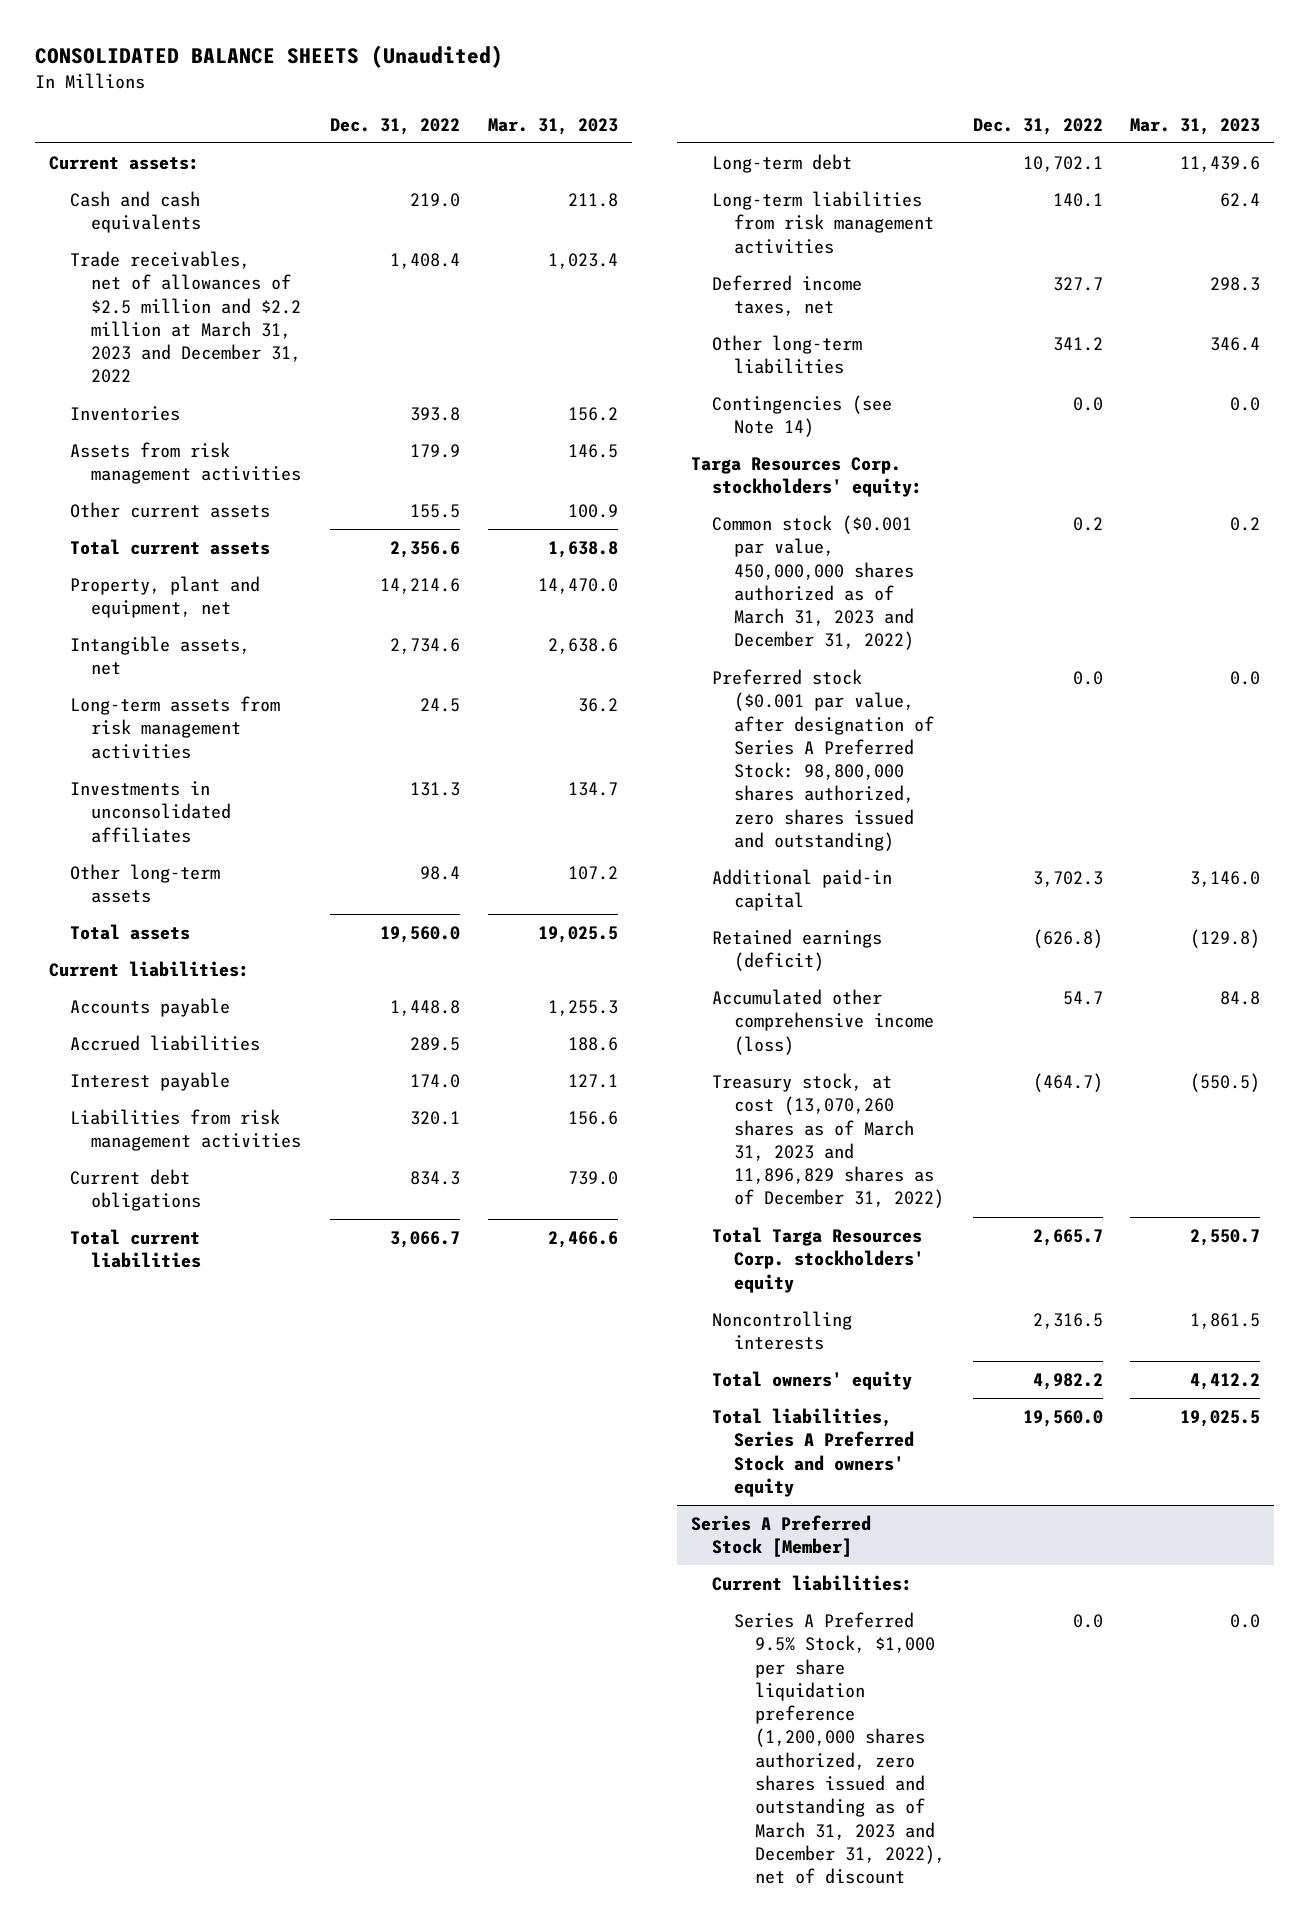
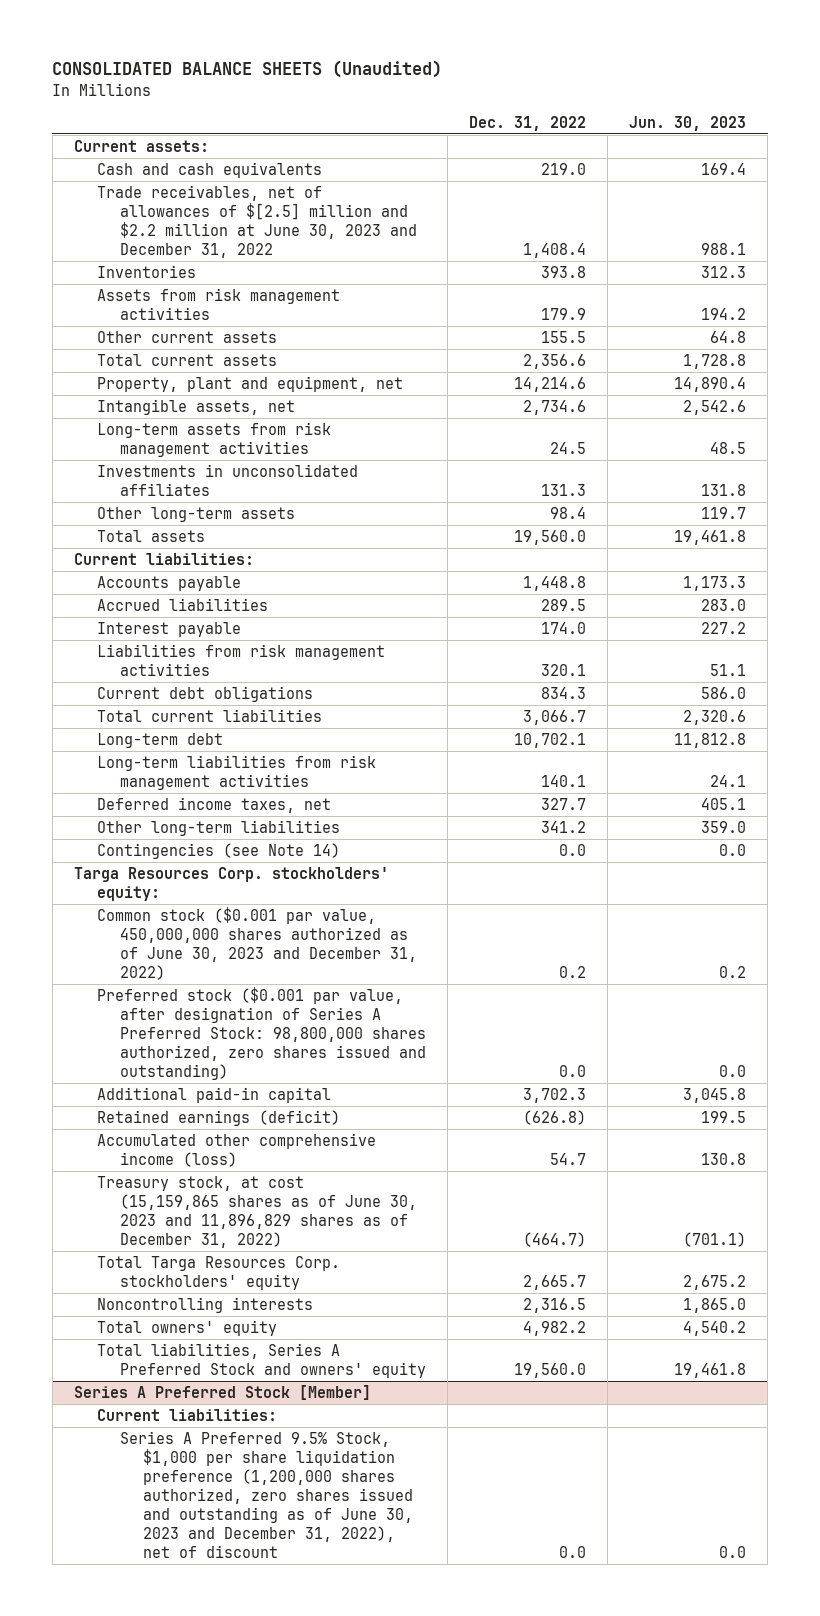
- | Dec. 31, 2022 | Mar. 31, 2023
+ | Dec. 31, 2022 | Jun. 30, 2023
- Trade receivables, net of allowances of $2.5 million and $2.2 million at March 31, 2023 and December 31, 2022 | 1,408.4 | 1,023.4
+ Trade receivables, net of allowances of $[2.5] million and $2.2 million at June 30, 2023 and December 31, 2022 | 1,408.4 | 988.1
- Common stock ($0.001 par value, 450,000,000 shares authorized as of March 31, 2023 and December 31, 2022) | 0.2 | 0.2
+ Common stock ($0.001 par value, 450,000,000 shares authorized as of June 30, 2023 and December 31, 2022) | 0.2 | 0.2
- Treasury stock, at cost (13,070,260 shares as of March 31, 2023 and 11,896,829 shares as of December 31, 2022) | (464.7) | (550.5)
+ Treasury stock, at cost (15,159,865 shares as of June 30, 2023 and 11,896,829 shares as of December 31, 2022) | (464.7) | (701.1)
@ Series A Preferred Stock [Member]
- Series A Preferred 9.5% Stock, $1,000 per share liquidation preference (1,200,000 shares authorized, zero shares issued and outstanding as of March 31, 2023 and December 31, 2022), net of discount | 0.0 | 0.0
+ Series A Preferred 9.5% Stock, $1,000 per share liquidation preference (1,200,000 shares authorized, zero shares issued and outstanding as of June 30, 2023 and December 31, 2022), net of discount | 0.0 | 0.0

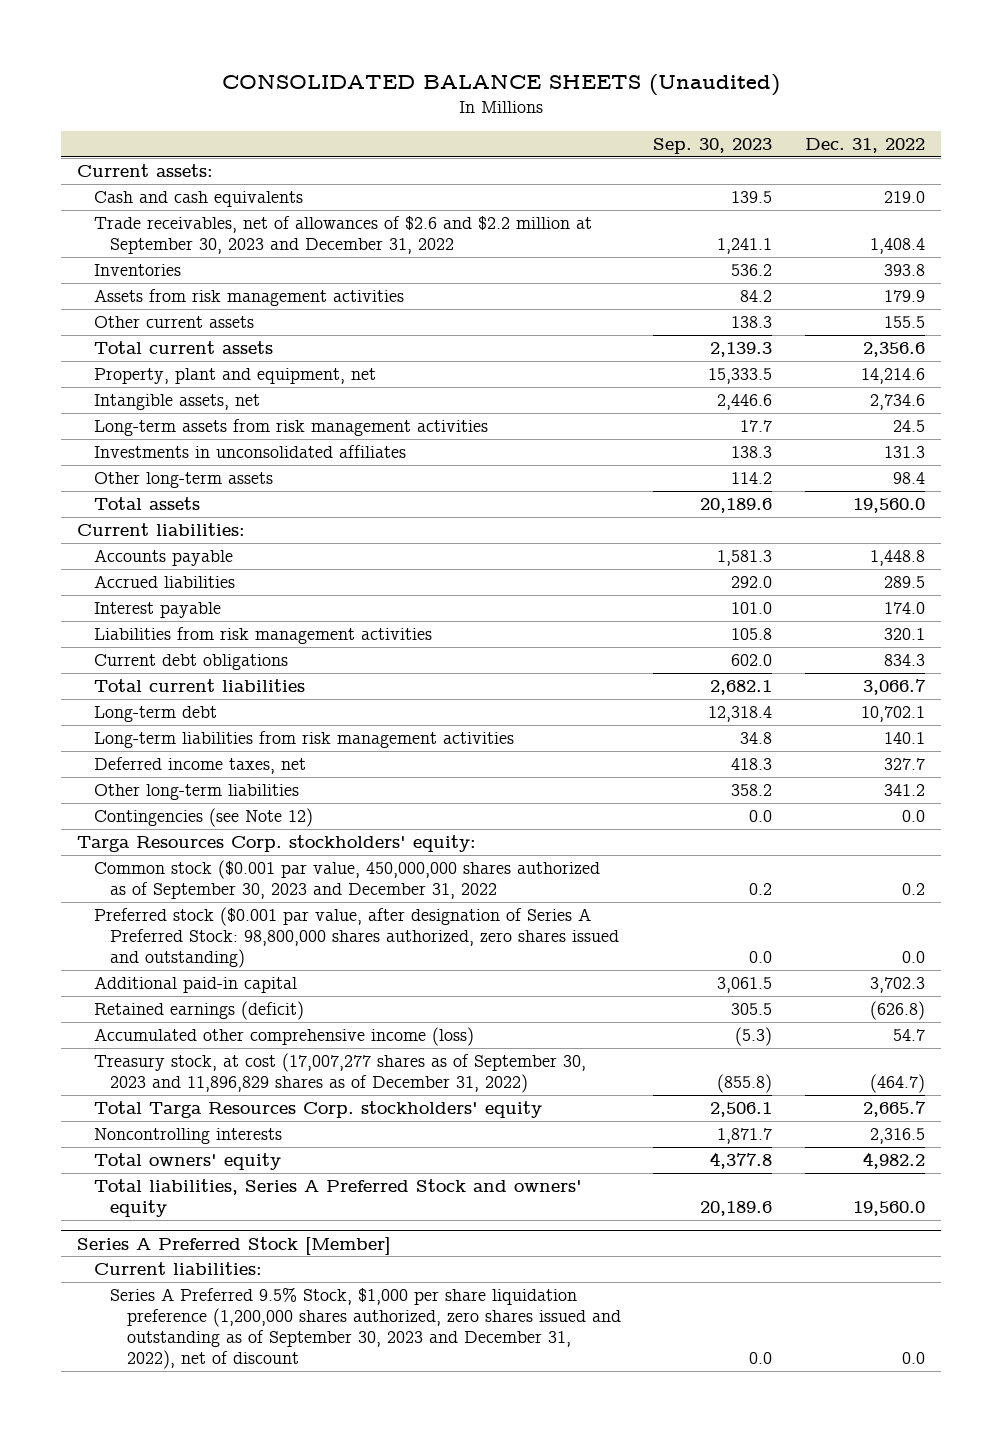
- | Dec. 31, 2022 | Jun. 30, 2023
+ | Sep. 30, 2023 | Dec. 31, 2022
- Trade receivables, net of allowances of $[2.5] million and $2.2 million at June 30, 2023 and December 31, 2022 | 1,408.4 | 988.1
+ Trade receivables, net of allowances of $2.6 and $2.2 million at September 30, 2023 and December 31, 2022 | 1,241.1 | 1,408.4
- Contingencies (see Note 14) | 0.0 | 0.0
+ Contingencies (see Note 12) | 0.0 | 0.0
- Common stock ($0.001 par value, 450,000,000 shares authorized as of June 30, 2023 and December 31, 2022) | 0.2 | 0.2
+ Common stock ($0.001 par value, 450,000,000 shares authorized as of September 30, 2023 and December 31, 2022 | 0.2 | 0.2
- Treasury stock, at cost (15,159,865 shares as of June 30, 2023 and 11,896,829 shares as of December 31, 2022) | (464.7) | (701.1)
+ Treasury stock, at cost (17,007,277 shares as of September 30, 2023 and 11,896,829 shares as of December 31, 2022) | (855.8) | (464.7)
@ Series A Preferred Stock [Member]
- Series A Preferred 9.5% Stock, $1,000 per share liquidation preference (1,200,000 shares authorized, zero shares issued and outstanding as of June 30, 2023 and December 31, 2022), net of discount | 0.0 | 0.0
+ Series A Preferred 9.5% Stock, $1,000 per share liquidation preference (1,200,000 shares authorized, zero shares issued and outstanding as of September 30, 2023 and December 31, 2022), net of discount | 0.0 | 0.0

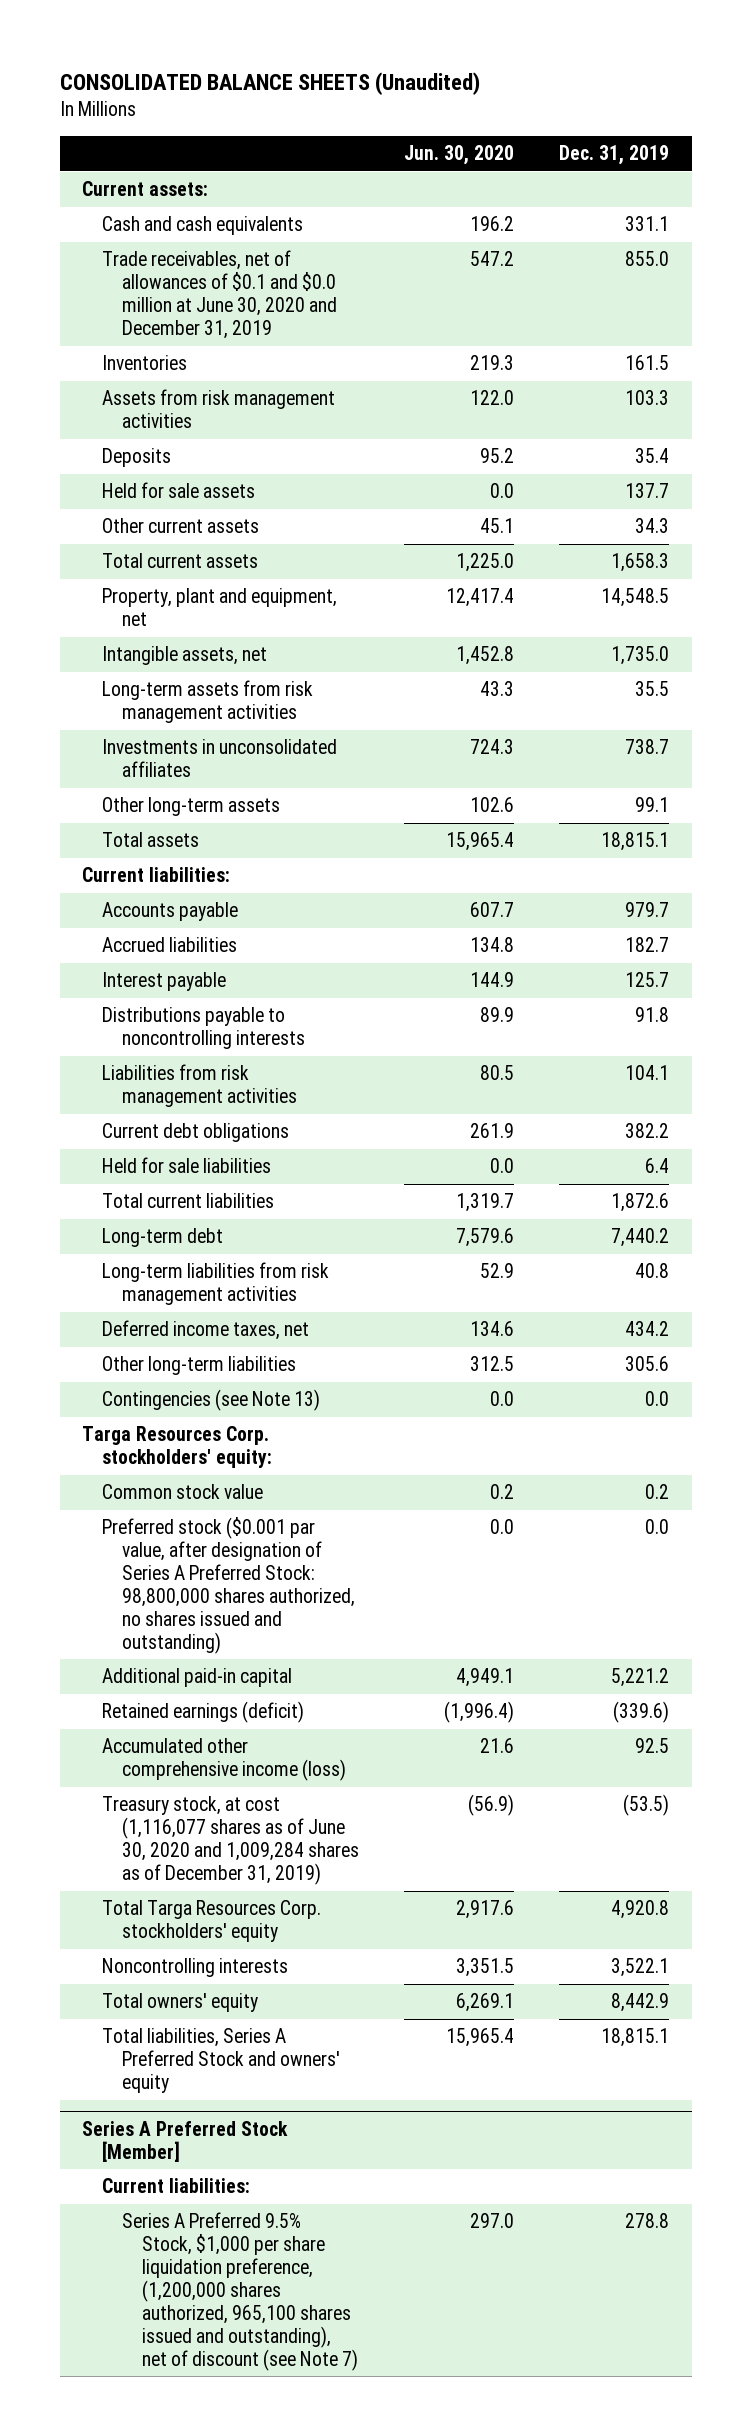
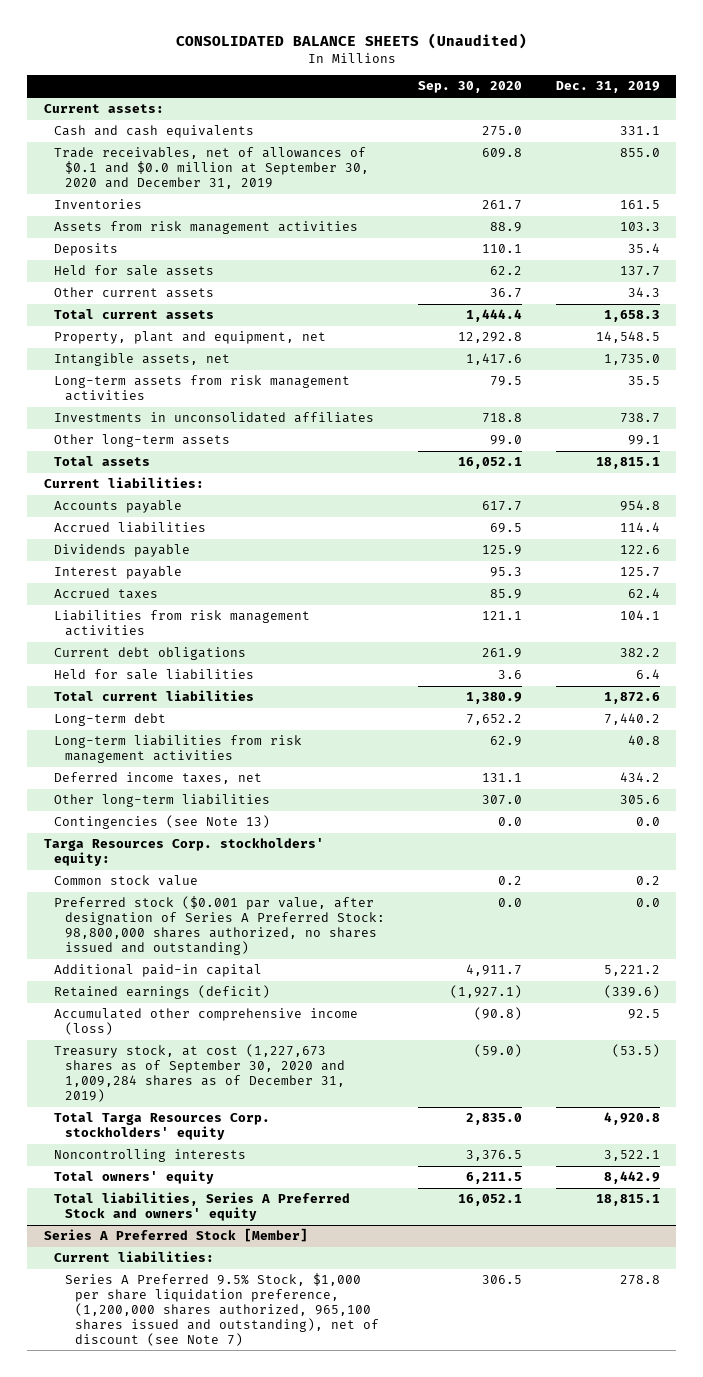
- | Jun. 30, 2020 | Dec. 31, 2019
+ | Sep. 30, 2020 | Dec. 31, 2019
- Trade receivables, net of allowances of $0.1 and $0.0 million at June 30, 2020 and December 31, 2019 | 547.2 | 855.0
+ Trade receivables, net of allowances of $0.1 and $0.0 million at September 30, 2020 and December 31, 2019 | 609.8 | 855.0
- Accounts payable | 607.7 | 979.7
- Accrued liabilities | 134.8 | 182.7
+ Accounts payable | 617.7 | 954.8
+ Accrued liabilities | 69.5 | 114.4
+ Dividends payable | 125.9 | 122.6
- Distributions payable to noncontrolling interests | 89.9 | 91.8
+ Accrued taxes | 85.9 | 62.4
- Treasury stock, at cost (1,116,077 shares as of June 30, 2020 and 1,009,284 shares as of December 31, 2019) | (56.9) | (53.5)
+ Treasury stock, at cost (1,227,673 shares as of September 30, 2020 and 1,009,284 shares as of December 31, 2019) | (59.0) | (53.5)

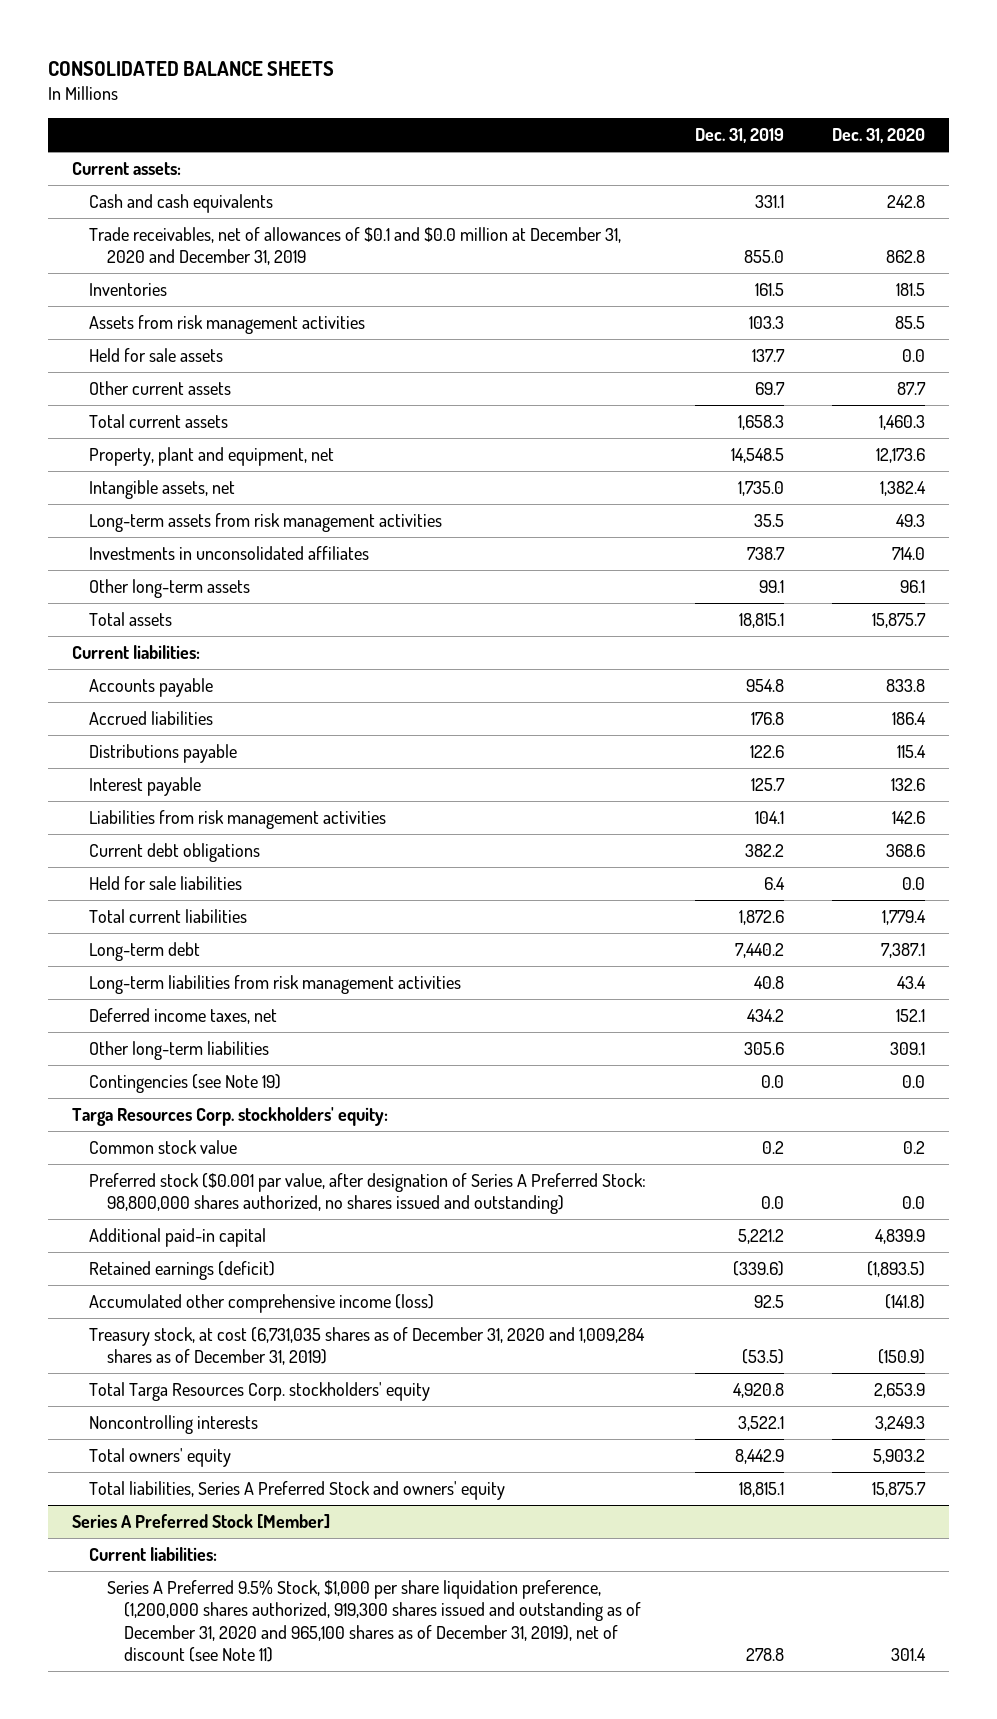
- CONSOLIDATED BALANCE SHEETS (Unaudited)
+ CONSOLIDATED BALANCE SHEETS
- | Sep. 30, 2020 | Dec. 31, 2019
+ | Dec. 31, 2019 | Dec. 31, 2020
- Trade receivables, net of allowances of $0.1 and $0.0 million at September 30, 2020 and December 31, 2019 | 609.8 | 855.0
+ Trade receivables, net of allowances of $0.1 and $0.0 million at December 31, 2020 and December 31, 2019 | 855.0 | 862.8
- Deposits | 110.1 | 35.4
- Other current assets | 36.7 | 34.3
+ Other current assets | 69.7 | 87.7
- Accrued liabilities | 69.5 | 114.4
- Dividends payable | 125.9 | 122.6
+ Accrued liabilities | 176.8 | 186.4
+ Distributions payable | 122.6 | 115.4
- Accrued taxes | 85.9 | 62.4
- Contingencies (see Note 13) | 0.0 | 0.0
+ Contingencies (see Note 19) | 0.0 | 0.0
- Treasury stock, at cost (1,227,673 shares as of September 30, 2020 and 1,009,284 shares as of December 31, 2019) | (59.0) | (53.5)
+ Treasury stock, at cost (6,731,035 shares as of December 31, 2020 and 1,009,284 shares as of December 31, 2019) | (53.5) | (150.9)
@ Series A Preferred Stock [Member]
- Series A Preferred 9.5% Stock, $1,000 per share liquidation preference, (1,200,000 shares authorized, 965,100 shares issued and outstanding), net of discount (see Note 7) | 306.5 | 278.8
+ Series A Preferred 9.5% Stock, $1,000 per share liquidation preference, (1,200,000 shares authorized, 919,300 shares issued and outstanding as of December 31, 2020 and 965,100 shares as of December 31, 2019), net of discount (see Note 11) | 278.8 | 301.4

